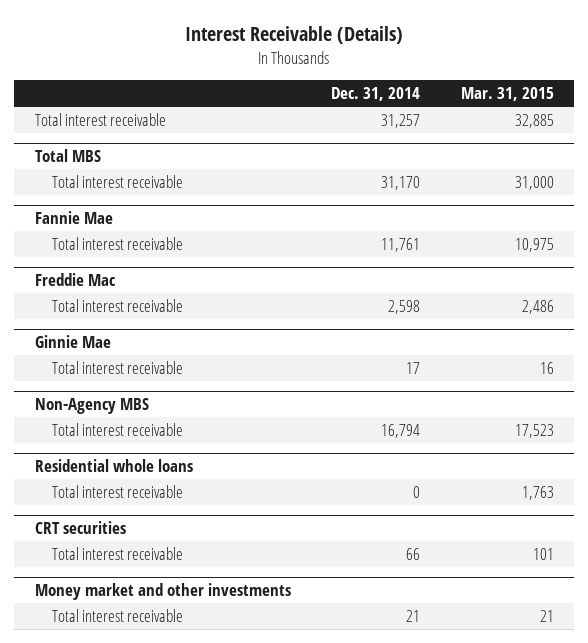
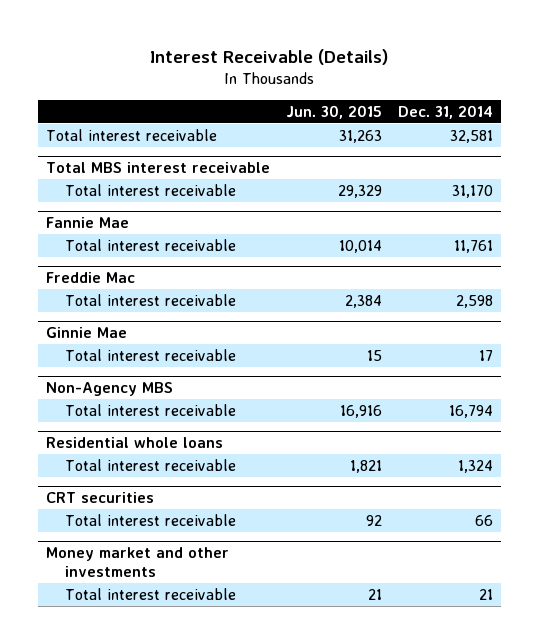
- | Dec. 31, 2014 | Mar. 31, 2015
+ | Jun. 30, 2015 | Dec. 31, 2014
- Total interest receivable | 31,257 | 32,885
- Total MBS
+ Total interest receivable | 31,263 | 32,581
+ Total MBS interest receivable
@ Residential whole loans
- Total interest receivable | 0 | 1,763
+ Total interest receivable | 1,821 | 1,324

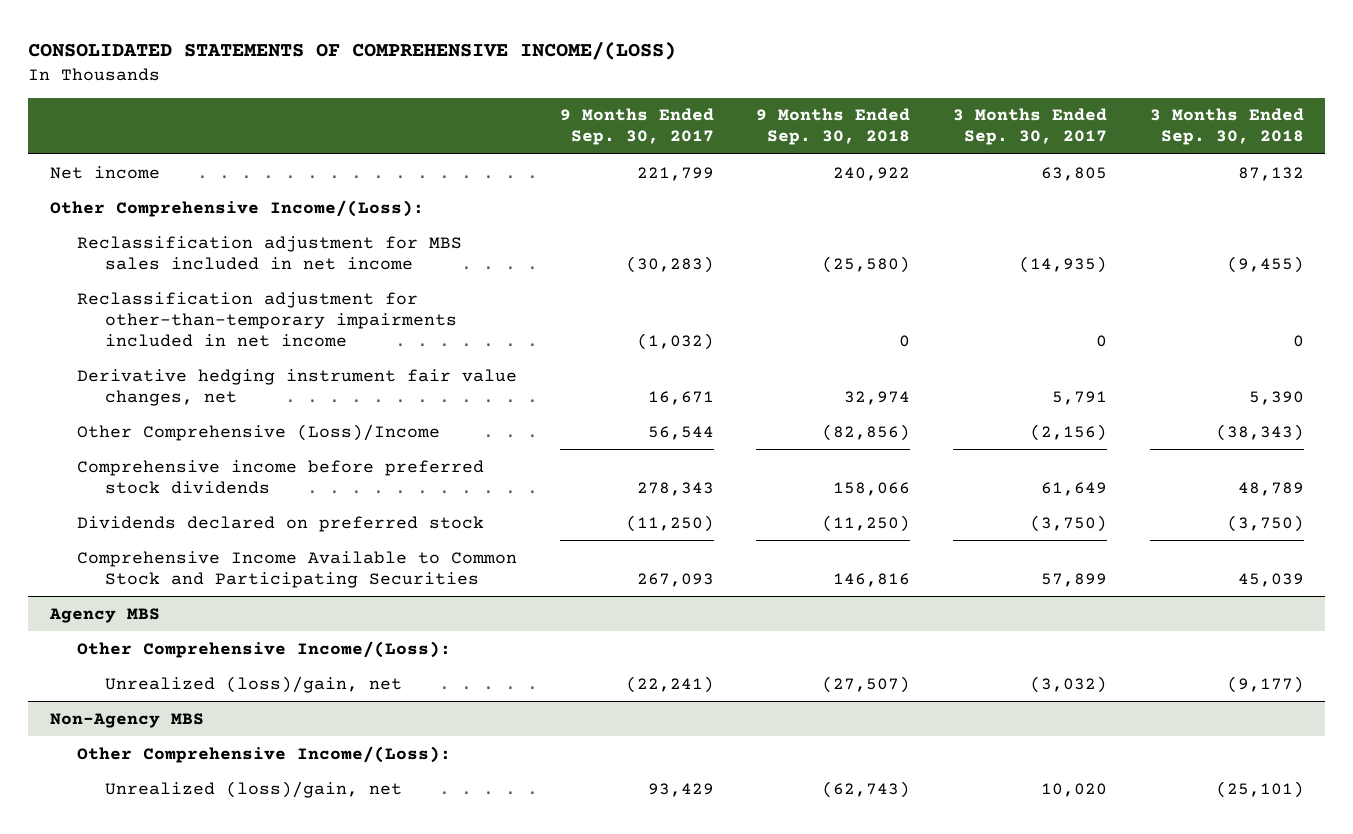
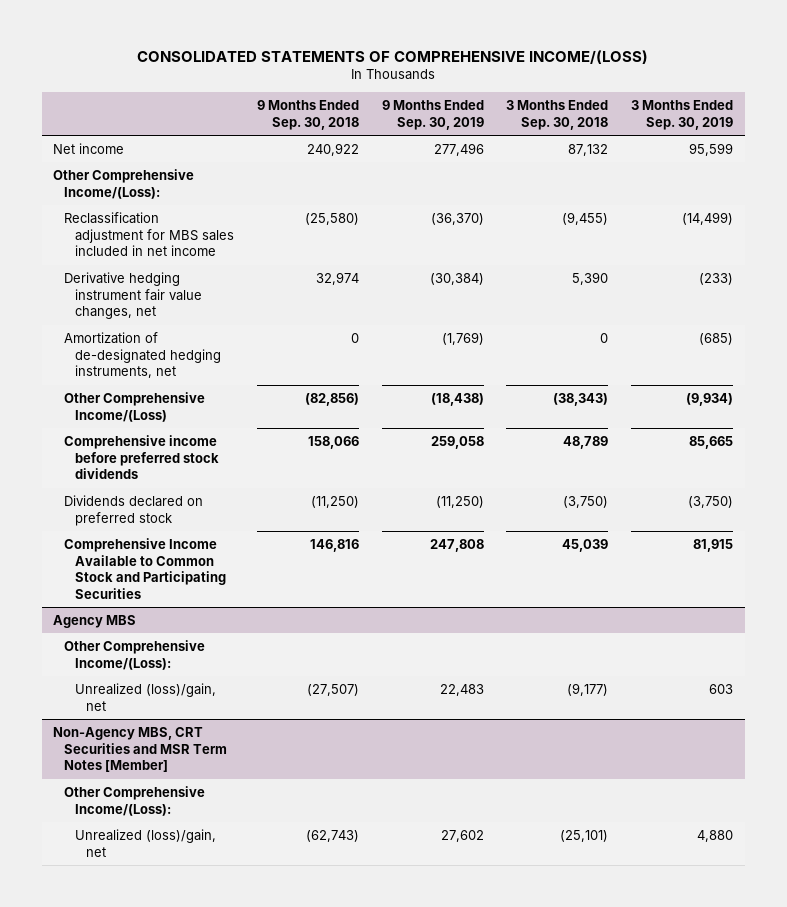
- | 9 Months Ended Sep. 30, 2017 | 9 Months Ended Sep. 30, 2018 | 3 Months Ended Sep. 30, 2017 | 3 Months Ended Sep. 30, 2018
+ | 9 Months Ended Sep. 30, 2018 | 9 Months Ended Sep. 30, 2019 | 3 Months Ended Sep. 30, 2018 | 3 Months Ended Sep. 30, 2019
- Reclassification adjustment for other-than-temporary impairments included in net income | (1,032) | 0 | 0 | 0
- Other Comprehensive (Loss)/Income | 56,544 | (82,856) | (2,156) | (38,343)
+ Amortization of de-designated hedging instruments, net | 0 | (1,769) | 0 | (685)
+ Other Comprehensive Income/(Loss) | (82,856) | (18,438) | (38,343) | (9,934)
- Non-Agency MBS
+ Non-Agency MBS, CRT Securities and MSR Term Notes [Member]

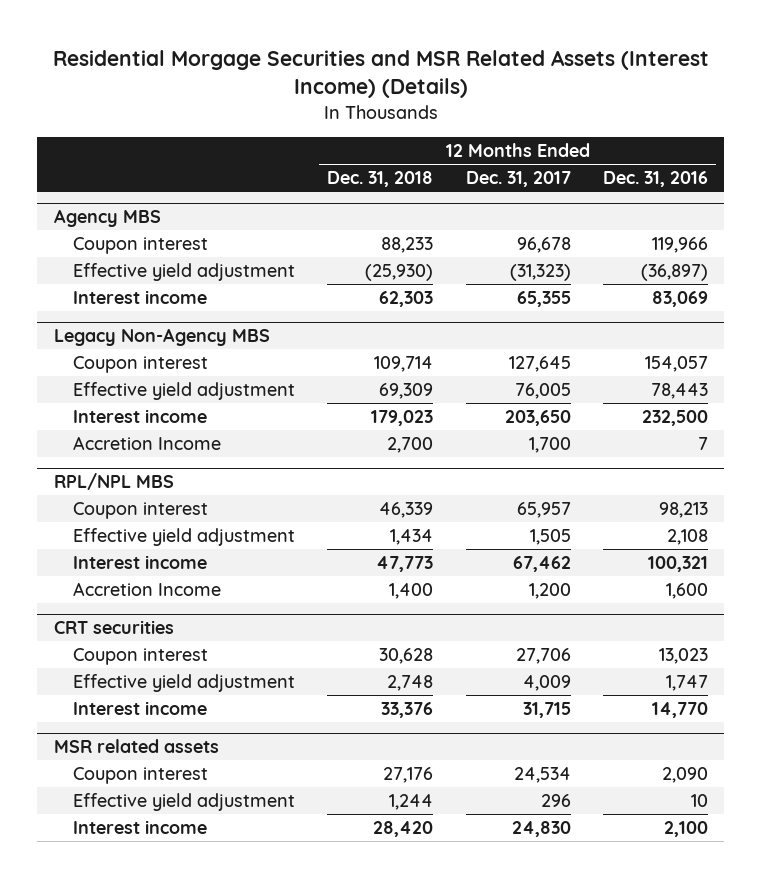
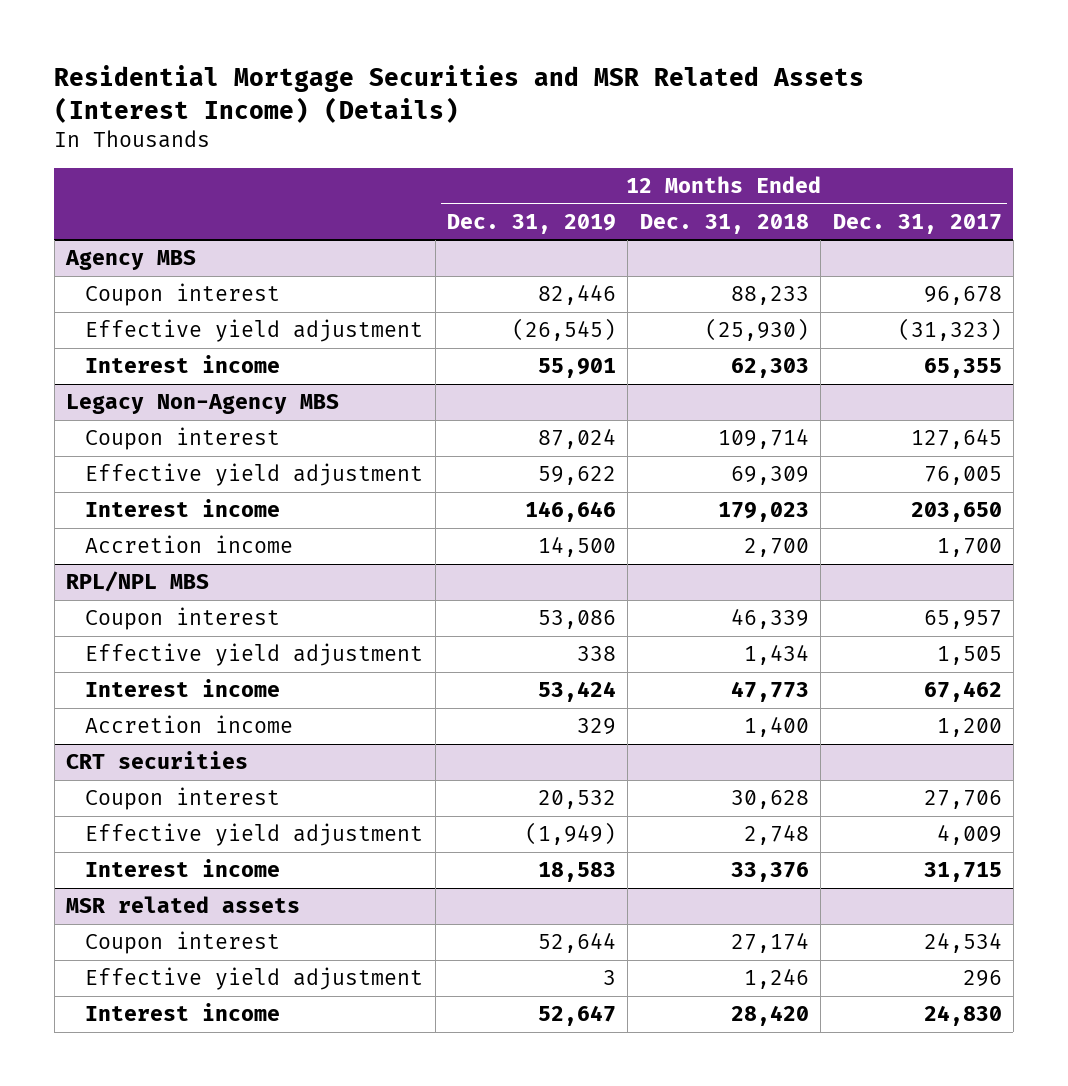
- Residential Morgage Securities and MSR Related Assets (Interest Income) (Details)
+ Residential Mortgage Securities and MSR Related Assets (Interest Income) (Details)
- | 12 Months Ended Dec. 31, 2018 | 12 Months Ended Dec. 31, 2017 | 12 Months Ended Dec. 31, 2016
+ | 12 Months Ended Dec. 31, 2019 | 12 Months Ended Dec. 31, 2018 | 12 Months Ended Dec. 31, 2017
@ Legacy Non-Agency MBS
- Accretion Income | 2,700 | 1,700 | 7
+ Accretion income | 14,500 | 2,700 | 1,700
@ RPL/NPL MBS
- Accretion Income | 1,400 | 1,200 | 1,600
+ Accretion income | 329 | 1,400 | 1,200
@ MSR related assets
- Coupon interest | 27,176 | 24,534 | 2,090
- Effective yield adjustment | 1,244 | 296 | 10
+ Coupon interest | 52,644 | 27,174 | 24,534
+ Effective yield adjustment | 3 | 1,246 | 296

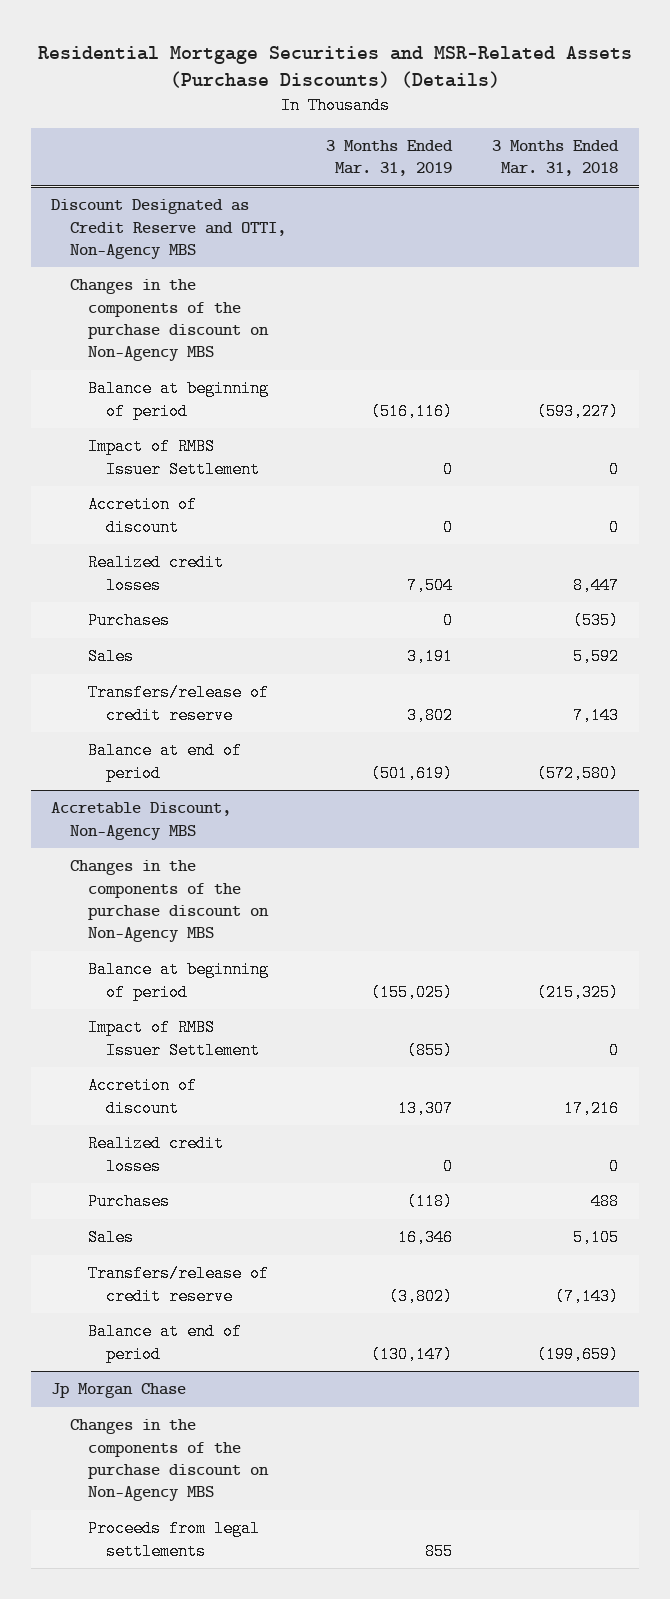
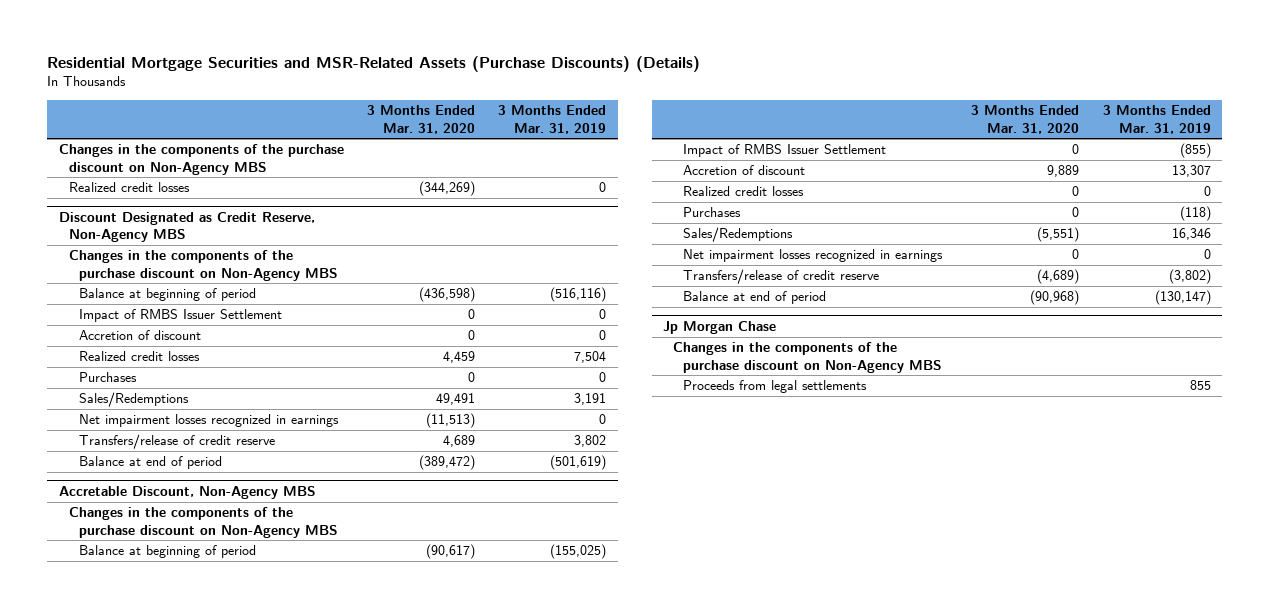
- | 3 Months Ended Mar. 31, 2019 | 3 Months Ended Mar. 31, 2018
+ | 3 Months Ended Mar. 31, 2020 | 3 Months Ended Mar. 31, 2019
- Discount Designated as Credit Reserve and OTTI, Non-Agency MBS
+ Realized credit losses | (344,269) | 0
+ Discount Designated as Credit Reserve, Non-Agency MBS
+ Changes in the components of the purchase discount on Non-Agency MBS
- Sales | 3,191 | 5,592
+ Sales/Redemptions | 49,491 | 3,191
+ Net impairment losses recognized in earnings | (11,513) | 0
@ Accretable Discount, Non-Agency MBS
- Sales | 16,346 | 5,105
+ Sales/Redemptions | (5,551) | 16,346
+ Net impairment losses recognized in earnings | 0 | 0

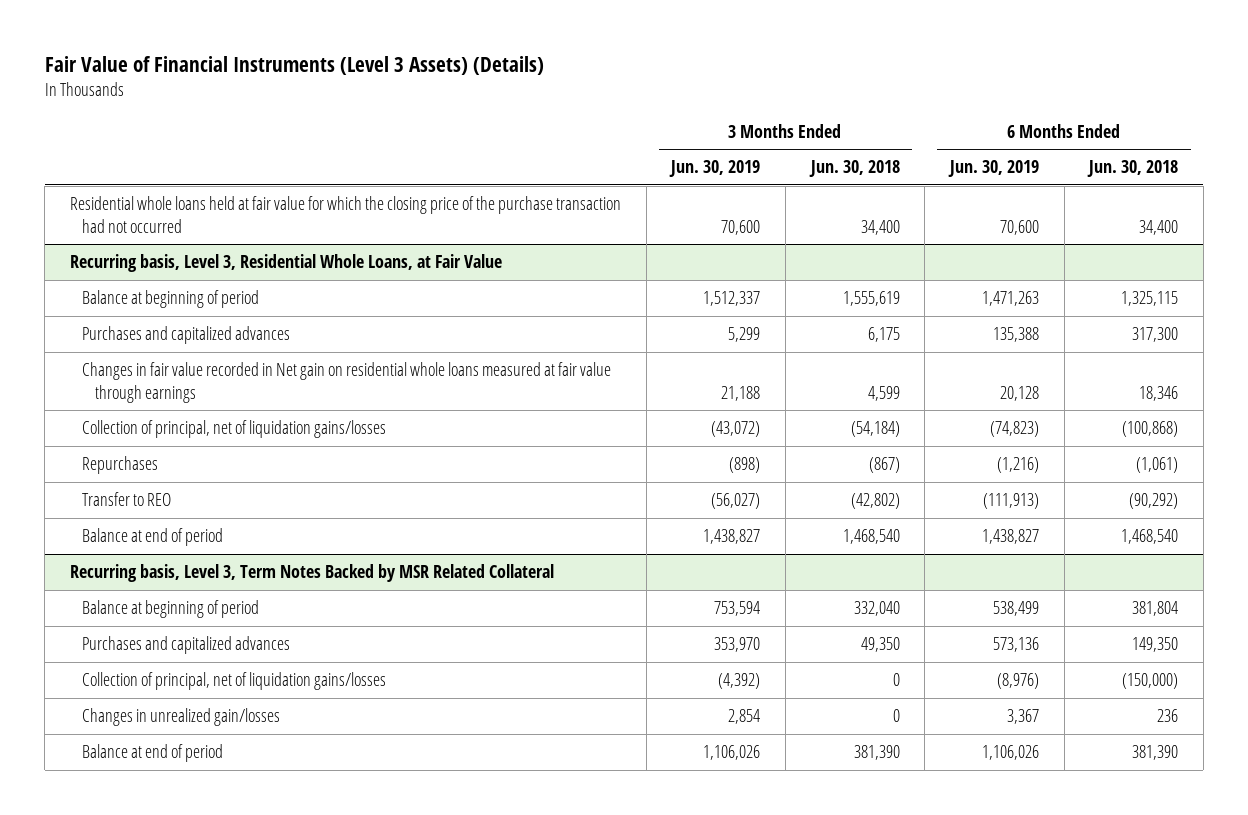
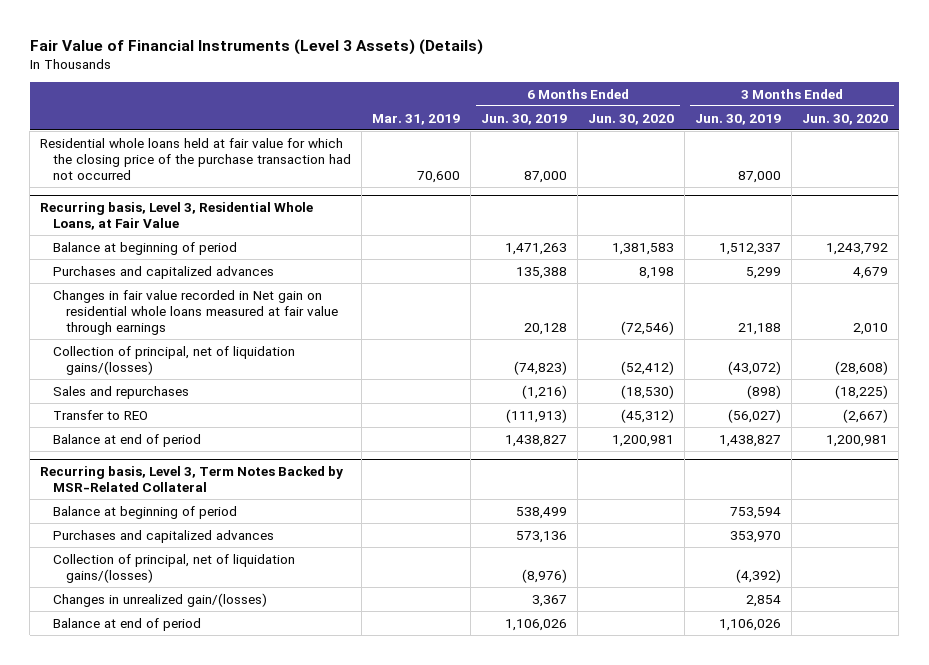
- | 3 Months Ended Jun. 30, 2019 | 3 Months Ended Jun. 30, 2018 | 6 Months Ended Jun. 30, 2019 | 6 Months Ended Jun. 30, 2018
+ | Mar. 31, 2019 | 6 Months Ended Jun. 30, 2019 | 6 Months Ended Jun. 30, 2020 | 3 Months Ended Jun. 30, 2019 | 3 Months Ended Jun. 30, 2020
- Residential whole loans held at fair value for which the closing price of the purchase transaction had not occurred | 70,600 | 34,400 | 70,600 | 34,400
+ Residential whole loans held at fair value for which the closing price of the purchase transaction had not occurred | 70,600 | 87,000 | | 87,000 |
@ Recurring basis, Level 3, Residential Whole Loans, at Fair Value
- Collection of principal, net of liquidation gains/losses | (43,072) | (54,184) | (74,823) | (100,868)
- Repurchases | (898) | (867) | (1,216) | (1,061)
+ Collection of principal, net of liquidation gains/(losses) | | (74,823) | (52,412) | (43,072) | (28,608)
+ Sales and repurchases | | (1,216) | (18,530) | (898) | (18,225)
- Recurring basis, Level 3, Term Notes Backed by MSR Related Collateral
+ Recurring basis, Level 3, Term Notes Backed by MSR-Related Collateral
- Collection of principal, net of liquidation gains/losses | (4,392) | 0 | (8,976) | (150,000)
- Changes in unrealized gain/losses | 2,854 | 0 | 3,367 | 236
+ Collection of principal, net of liquidation gains/(losses) | | (8,976) | | (4,392) |
+ Changes in unrealized gain/(losses) | | 3,367 | | 2,854 |

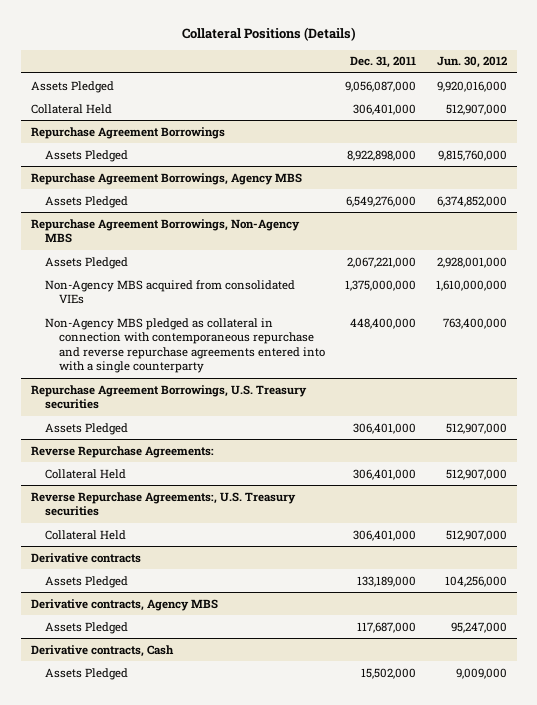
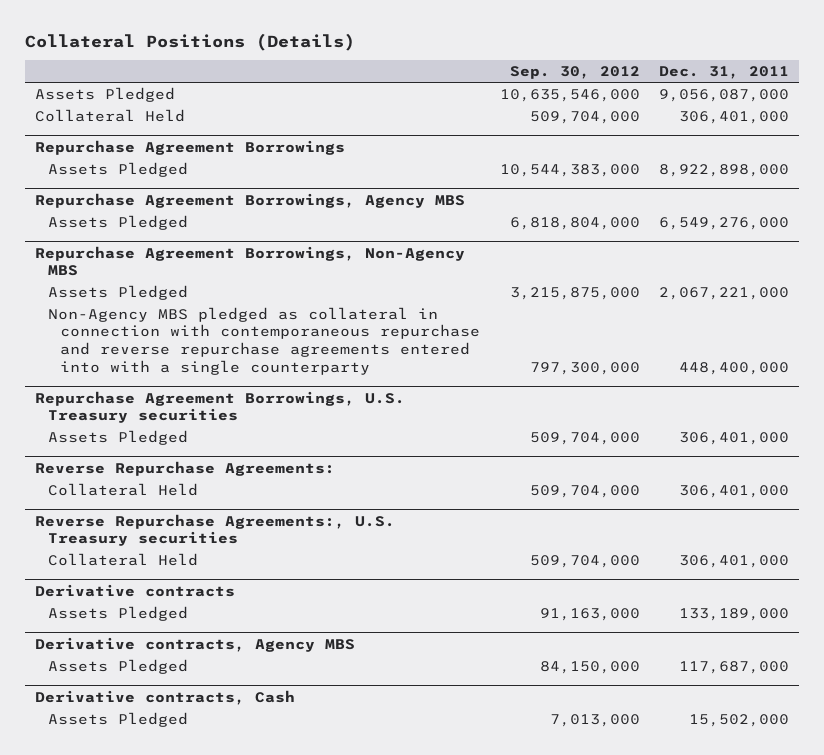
- | Dec. 31, 2011 | Jun. 30, 2012
+ | Sep. 30, 2012 | Dec. 31, 2011
@ Repurchase Agreement Borrowings, Non-Agency MBS
- Non-Agency MBS acquired from consolidated VIEs | 1,375,000,000 | 1,610,000,000

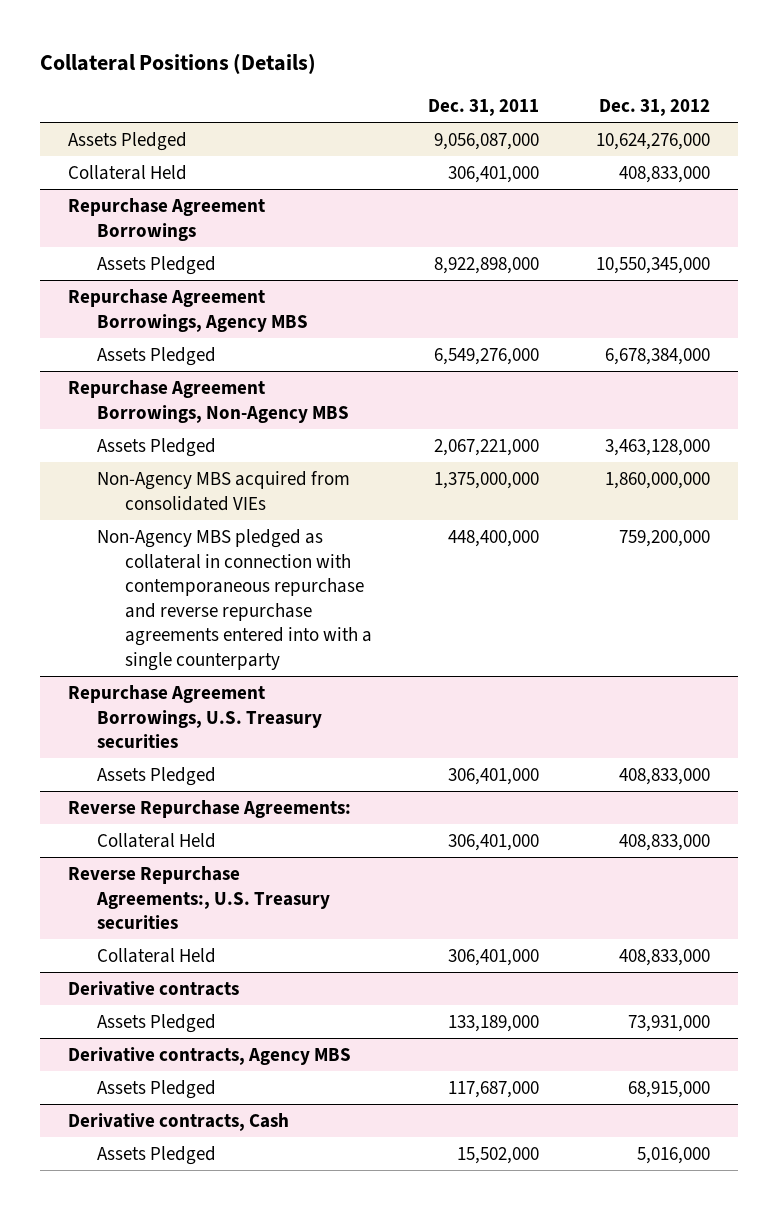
- | Sep. 30, 2012 | Dec. 31, 2011
+ | Dec. 31, 2011 | Dec. 31, 2012
@ Repurchase Agreement Borrowings, Non-Agency MBS
+ Non-Agency MBS acquired from consolidated VIEs | 1,375,000,000 | 1,860,000,000

